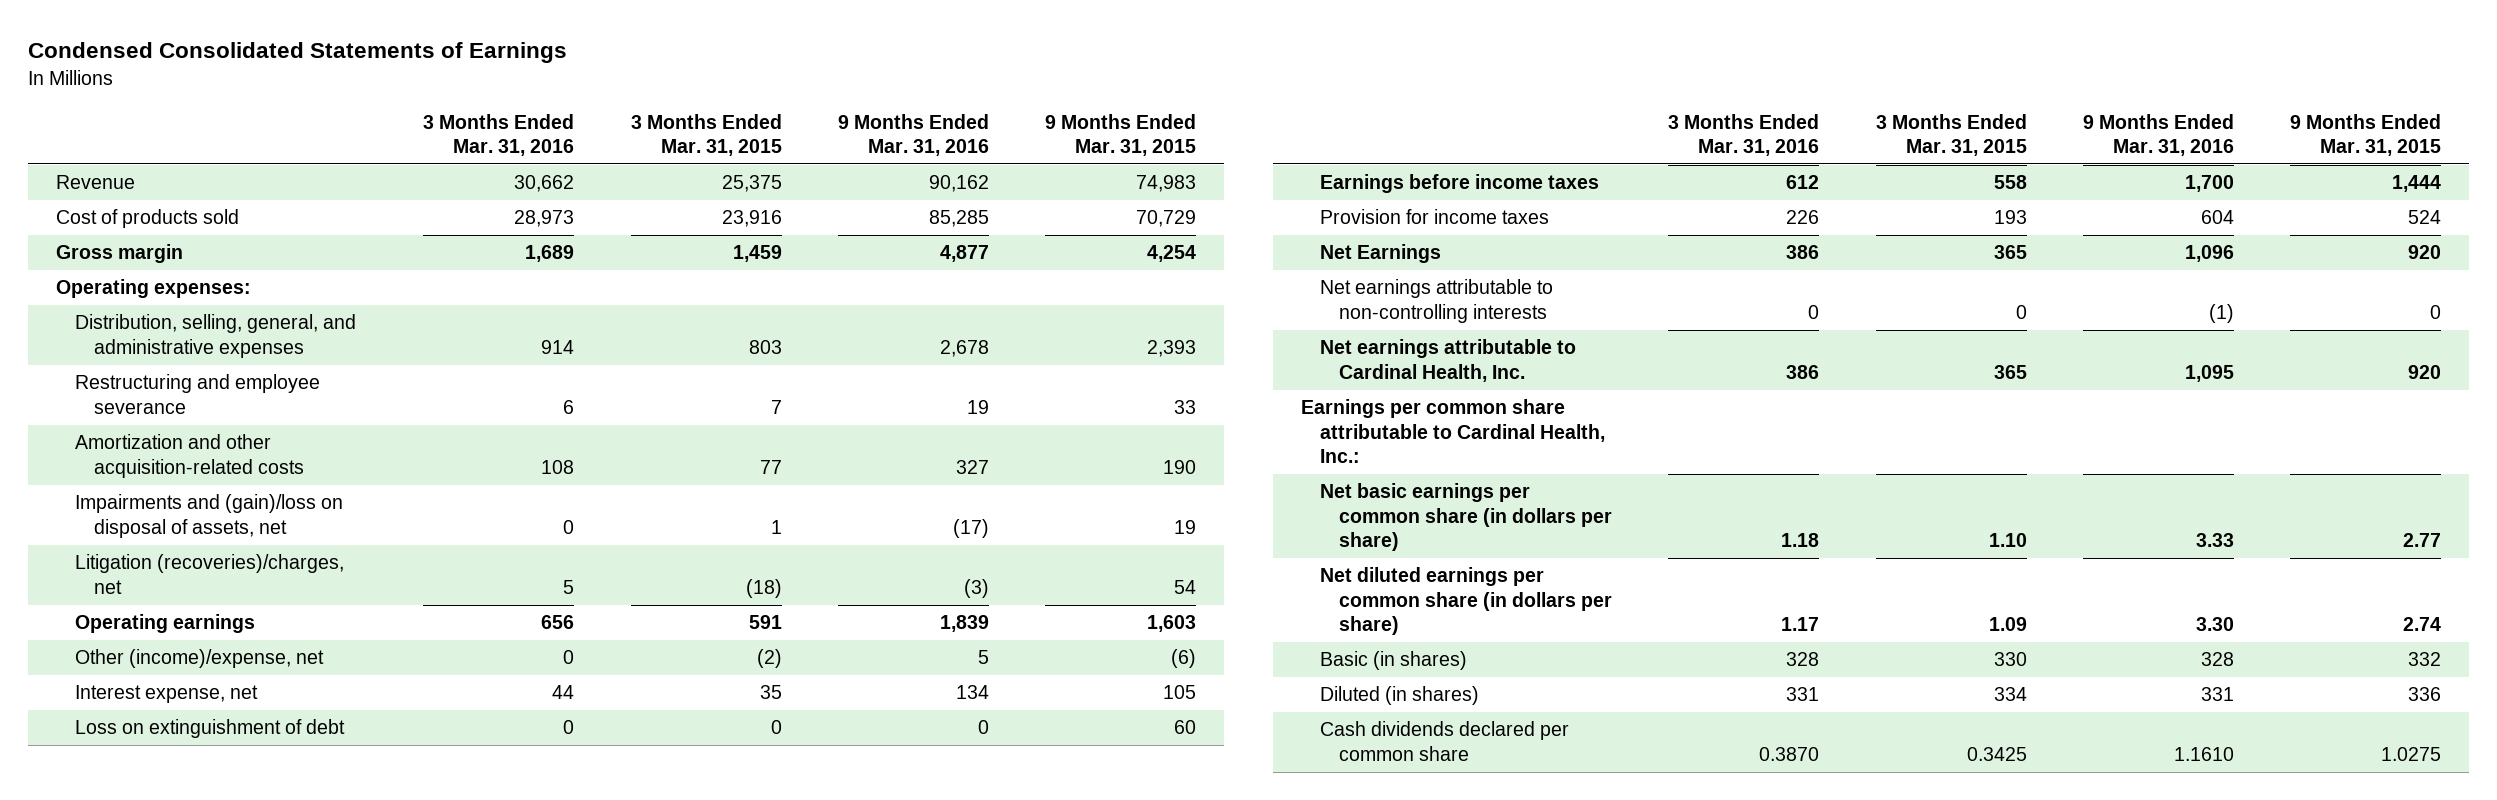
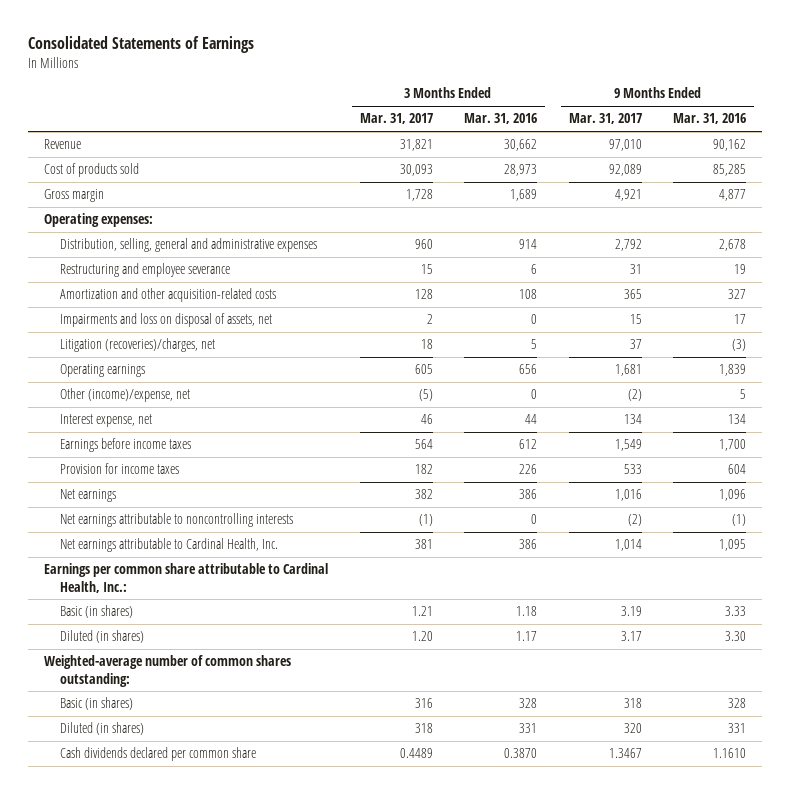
- Condensed Consolidated Statements of Earnings
+ Consolidated Statements of Earnings
- | 3 Months Ended Mar. 31, 2016 | 3 Months Ended Mar. 31, 2015 | 9 Months Ended Mar. 31, 2016 | 9 Months Ended Mar. 31, 2015
+ | 3 Months Ended Mar. 31, 2017 | 3 Months Ended Mar. 31, 2016 | 9 Months Ended Mar. 31, 2017 | 9 Months Ended Mar. 31, 2016
- Distribution, selling, general, and administrative expenses | 914 | 803 | 2,678 | 2,393
+ Distribution, selling, general and administrative expenses | 960 | 914 | 2,792 | 2,678
- Impairments and (gain)/loss on disposal of assets, net | 0 | 1 | (17) | 19
+ Impairments and loss on disposal of assets, net | 2 | 0 | 15 | 17
- Loss on extinguishment of debt | 0 | 0 | 0 | 60
- Net Earnings | 386 | 365 | 1,096 | 920
- Net earnings attributable to non-controlling interests | 0 | 0 | (1) | 0
+ Net earnings | 382 | 386 | 1,016 | 1,096
+ Net earnings attributable to noncontrolling interests | (1) | 0 | (2) | (1)
- Net basic earnings per common share (in dollars per share) | 1.18 | 1.10 | 3.33 | 2.77
- Net diluted earnings per common share (in dollars per share) | 1.17 | 1.09 | 3.30 | 2.74
+ Basic (in shares) | 1.21 | 1.18 | 3.19 | 3.33
+ Diluted (in shares) | 1.20 | 1.17 | 3.17 | 3.30
+ Weighted-average number of common shares outstanding:

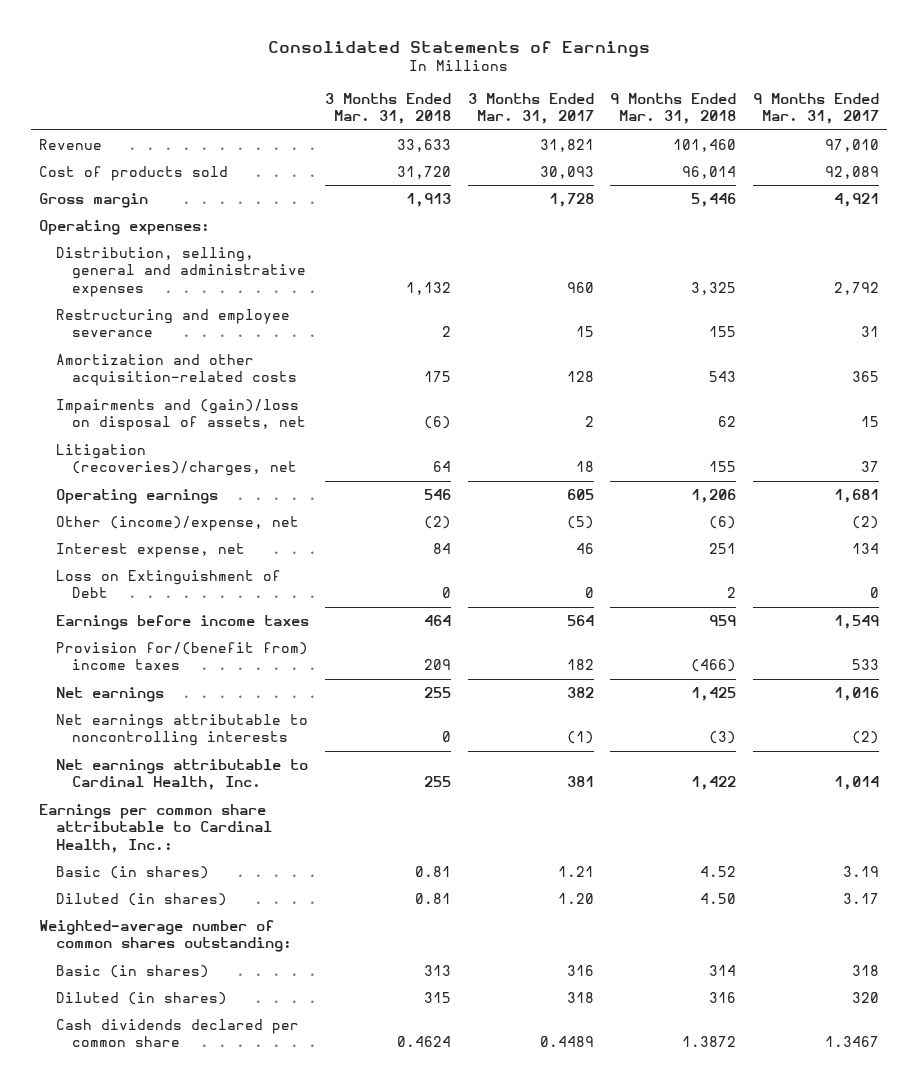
- | 3 Months Ended Mar. 31, 2017 | 3 Months Ended Mar. 31, 2016 | 9 Months Ended Mar. 31, 2017 | 9 Months Ended Mar. 31, 2016
+ | 3 Months Ended Mar. 31, 2018 | 3 Months Ended Mar. 31, 2017 | 9 Months Ended Mar. 31, 2018 | 9 Months Ended Mar. 31, 2017
- Impairments and loss on disposal of assets, net | 2 | 0 | 15 | 17
+ Impairments and (gain)/loss on disposal of assets, net | (6) | 2 | 62 | 15
+ Loss on Extinguishment of Debt | 0 | 0 | 2 | 0
- Provision for income taxes | 182 | 226 | 533 | 604
+ Provision for/(benefit from) income taxes | 209 | 182 | (466) | 533

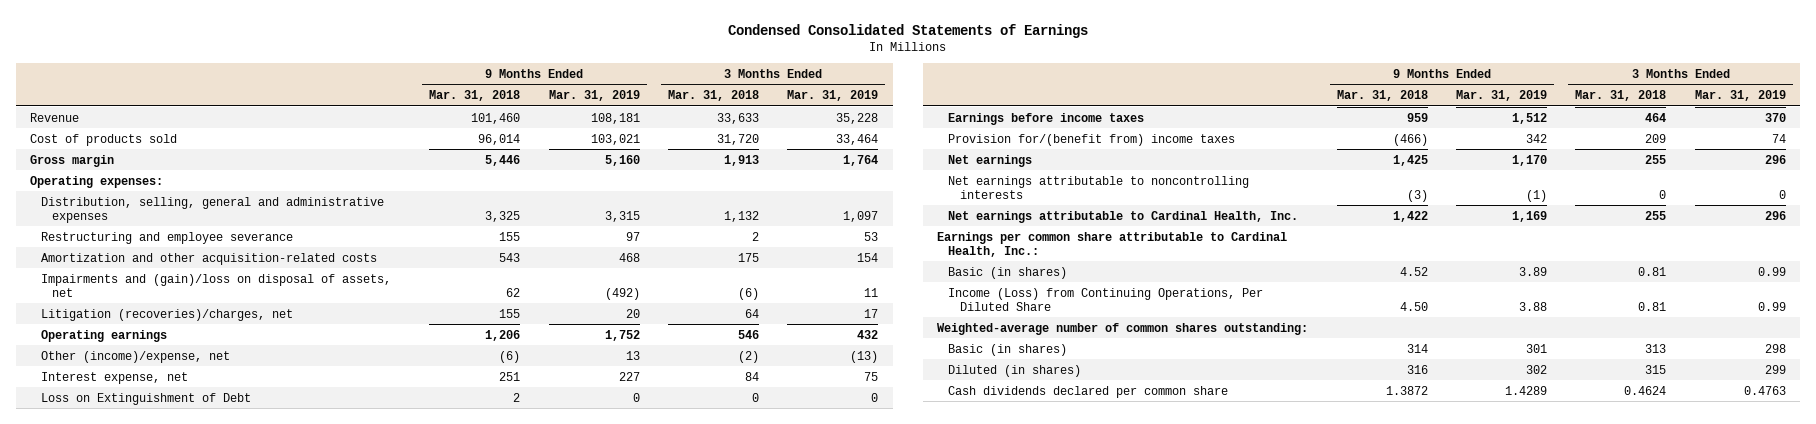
- Consolidated Statements of Earnings
+ Condensed Consolidated Statements of Earnings
- | 3 Months Ended Mar. 31, 2018 | 3 Months Ended Mar. 31, 2017 | 9 Months Ended Mar. 31, 2018 | 9 Months Ended Mar. 31, 2017
+ | 9 Months Ended Mar. 31, 2018 | 9 Months Ended Mar. 31, 2019 | 3 Months Ended Mar. 31, 2018 | 3 Months Ended Mar. 31, 2019
- Diluted (in shares) | 0.81 | 1.20 | 4.50 | 3.17
+ Income (Loss) from Continuing Operations, Per Diluted Share | 4.50 | 3.88 | 0.81 | 0.99

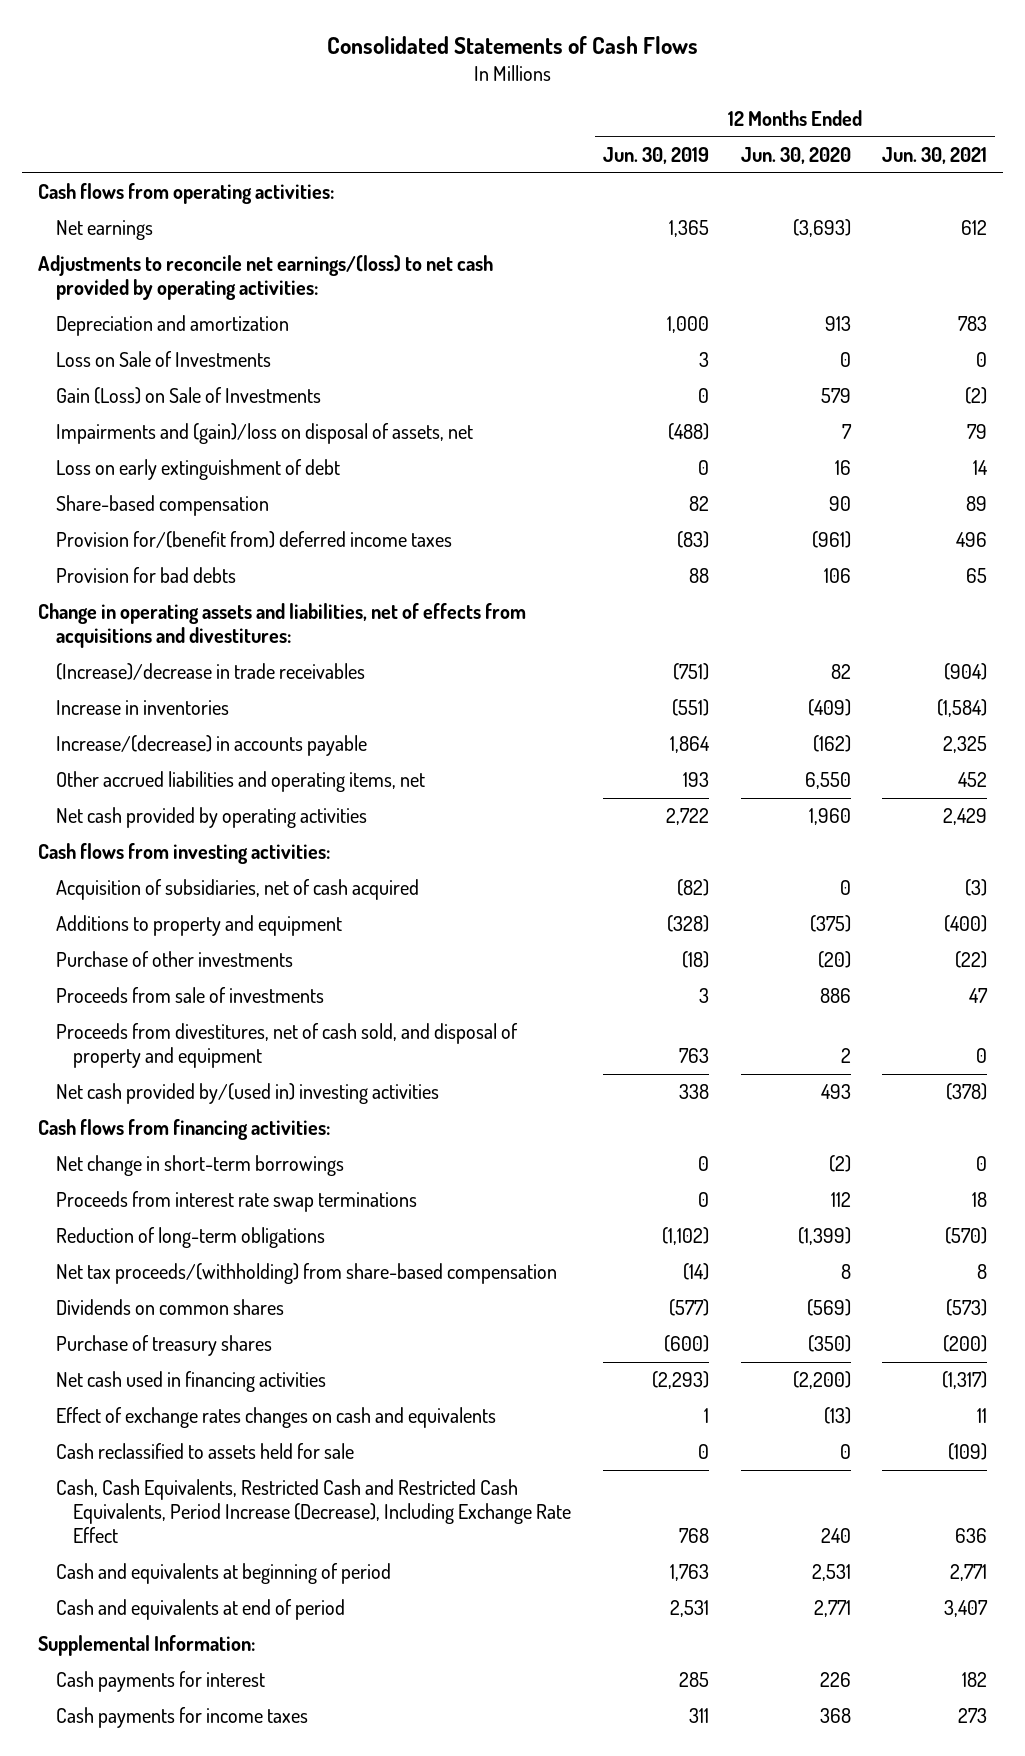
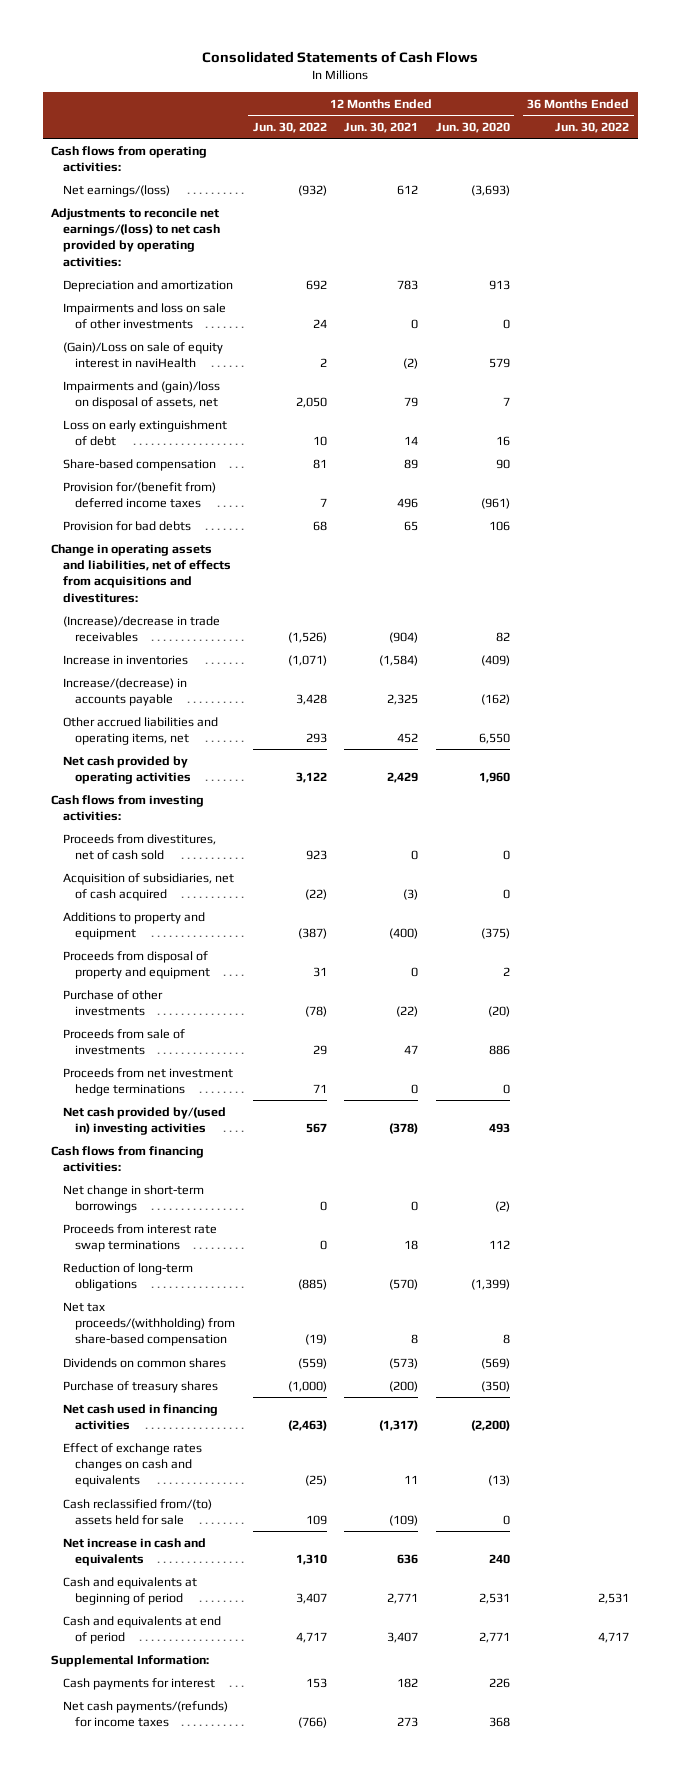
- | 12 Months Ended Jun. 30, 2019 | 12 Months Ended Jun. 30, 2020 | 12 Months Ended Jun. 30, 2021
+ | 12 Months Ended Jun. 30, 2022 | 12 Months Ended Jun. 30, 2021 | 12 Months Ended Jun. 30, 2020 | 36 Months Ended Jun. 30, 2022
- Net earnings | 1,365 | (3,693) | 612
+ Net earnings/(loss) | (932) | 612 | (3,693) |
- Loss on Sale of Investments | 3 | 0 | 0
- Gain (Loss) on Sale of Investments | 0 | 579 | (2)
+ Impairments and loss on sale of other investments | 24 | 0 | 0 |
+ (Gain)/Loss on sale of equity interest in naviHealth | 2 | (2) | 579 |
+ Proceeds from divestitures, net of cash sold | 923 | 0 | 0 |
+ Proceeds from disposal of property and equipment | 31 | 0 | 2 |
- Proceeds from divestitures, net of cash sold, and disposal of property and equipment | 763 | 2 | 0
+ Proceeds from net investment hedge terminations | 71 | 0 | 0 |
- Cash reclassified to assets held for sale | 0 | 0 | (109)
- Cash, Cash Equivalents, Restricted Cash and Restricted Cash Equivalents, Period Increase (Decrease), Including Exchange Rate Effect | 768 | 240 | 636
+ Cash reclassified from/(to) assets held for sale | 109 | (109) | 0 |
+ Net increase in cash and equivalents | 1,310 | 636 | 240 |
- Cash payments for income taxes | 311 | 368 | 273
+ Net cash payments/(refunds) for income taxes | (766) | 273 | 368 |

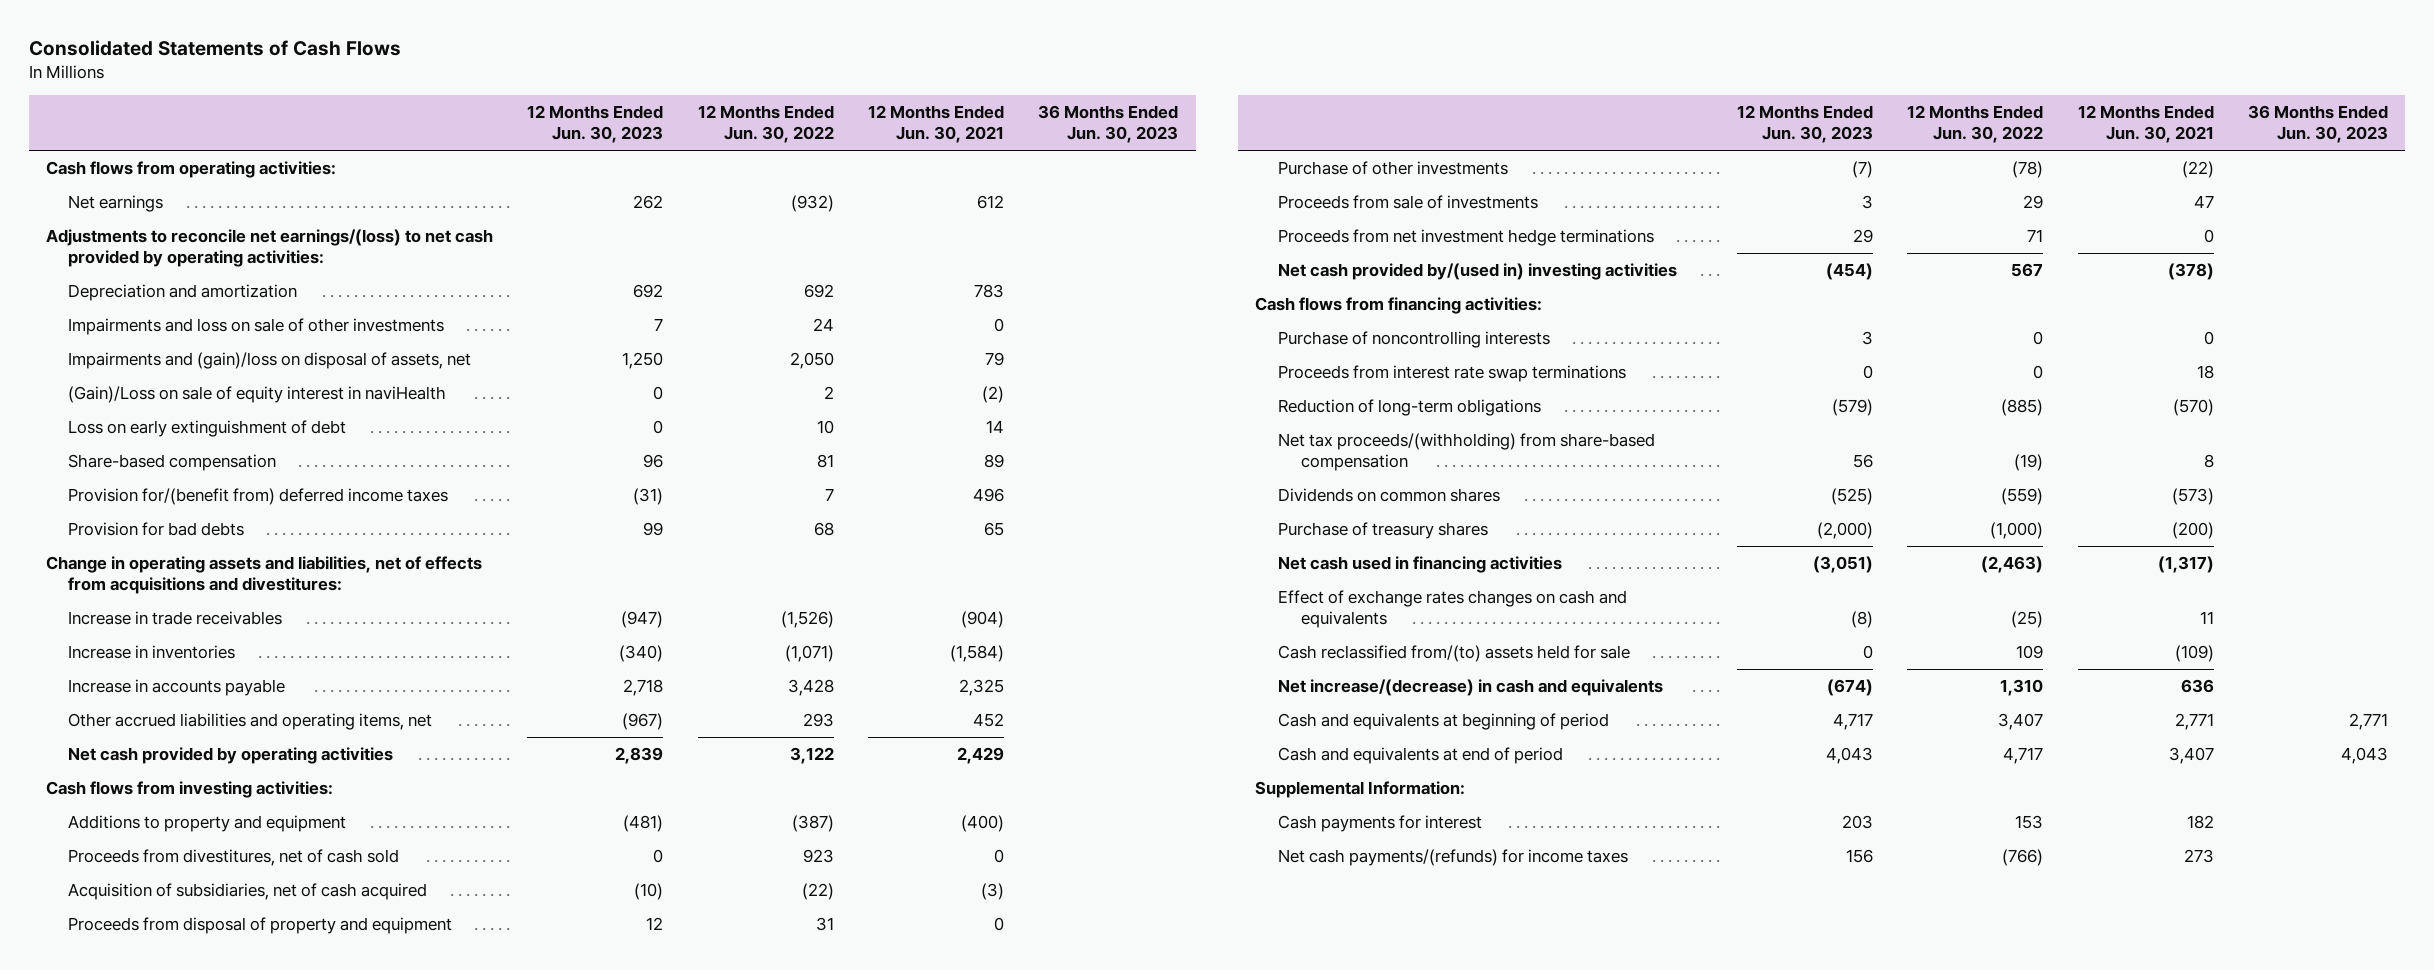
- | 12 Months Ended Jun. 30, 2022 | 12 Months Ended Jun. 30, 2021 | 12 Months Ended Jun. 30, 2020 | 36 Months Ended Jun. 30, 2022
+ | 12 Months Ended Jun. 30, 2023 | 12 Months Ended Jun. 30, 2022 | 12 Months Ended Jun. 30, 2021 | 36 Months Ended Jun. 30, 2023
- Net earnings/(loss) | (932) | 612 | (3,693) |
+ Net earnings | 262 | (932) | 612 |
moved down: (Gain)/Loss on sale of equity interest in naviHealth | 0 | 2 | (2) |
- (Increase)/decrease in trade receivables | (1,526) | (904) | 82 |
+ Increase in trade receivables | (947) | (1,526) | (904) |
- Increase/(decrease) in accounts payable | 3,428 | 2,325 | (162) |
+ Increase in accounts payable | 2,718 | 3,428 | 2,325 |
moved up: Additions to property and equipment | (481) | (387) | (400) |
- Net change in short-term borrowings | 0 | 0 | (2) |
+ Purchase of noncontrolling interests | 3 | 0 | 0 |
- Net increase in cash and equivalents | 1,310 | 636 | 240 |
+ Net increase/(decrease) in cash and equivalents | (674) | 1,310 | 636 |

